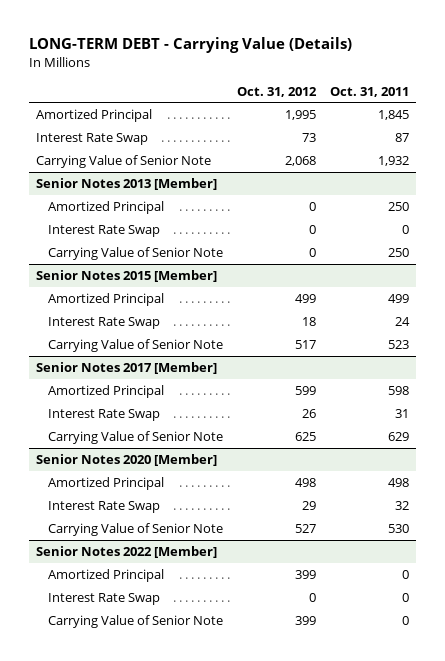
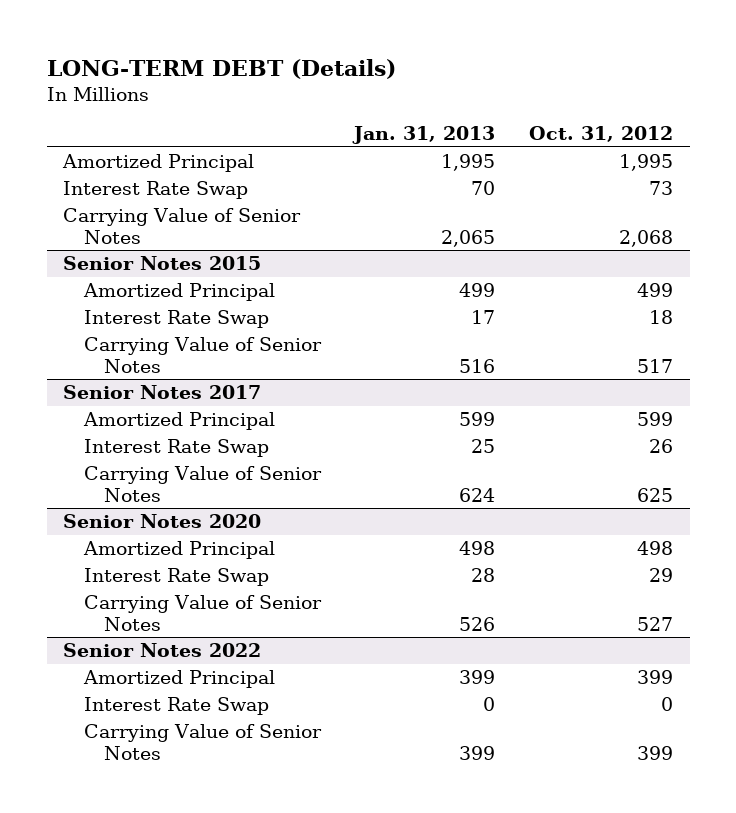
- LONG-TERM DEBT - Carrying Value (Details)
+ LONG-TERM DEBT (Details)
- | Oct. 31, 2012 | Oct. 31, 2011
+ | Jan. 31, 2013 | Oct. 31, 2012
- Carrying Value of Senior Note | 2,068 | 1,932
- Senior Notes 2013 [Member]
- Amortized Principal | 0 | 250
- Interest Rate Swap | 0 | 0
- Carrying Value of Senior Note | 0 | 250
- Senior Notes 2015 [Member]
+ Carrying Value of Senior Notes | 2,065 | 2,068
+ Senior Notes 2015
- Carrying Value of Senior Note | 517 | 523
- Senior Notes 2017 [Member]
+ Carrying Value of Senior Notes | 516 | 517
+ Senior Notes 2017
- Carrying Value of Senior Note | 625 | 629
- Senior Notes 2020 [Member]
+ Carrying Value of Senior Notes | 624 | 625
+ Senior Notes 2020
- Carrying Value of Senior Note | 527 | 530
- Senior Notes 2022 [Member]
+ Carrying Value of Senior Notes | 526 | 527
+ Senior Notes 2022
- Carrying Value of Senior Note | 399 | 0
+ Carrying Value of Senior Notes | 399 | 399

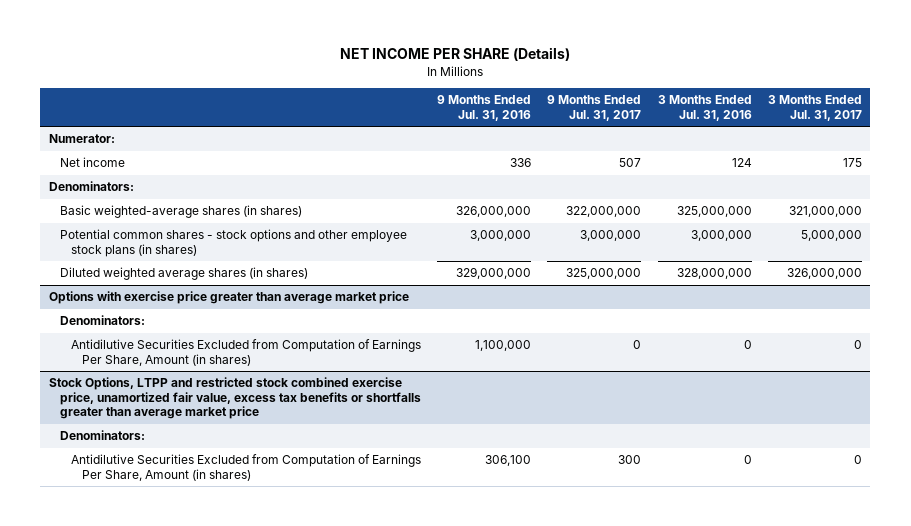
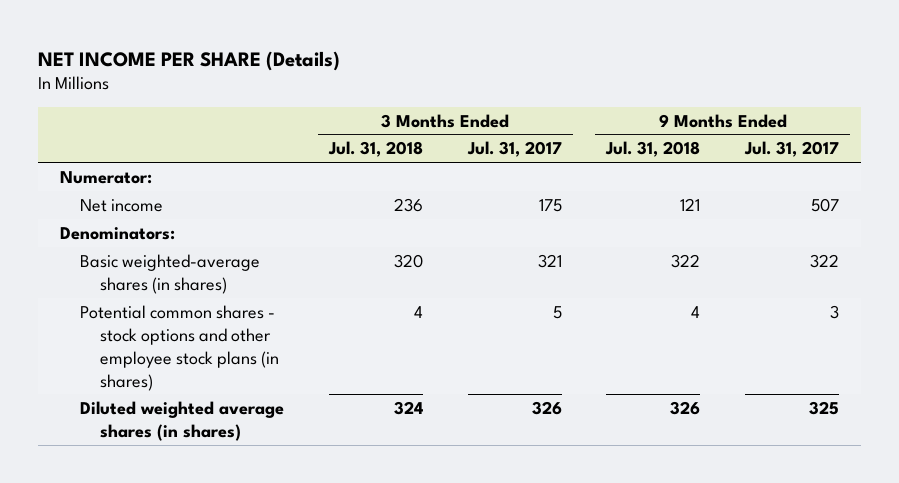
- | 9 Months Ended Jul. 31, 2016 | 9 Months Ended Jul. 31, 2017 | 3 Months Ended Jul. 31, 2016 | 3 Months Ended Jul. 31, 2017
+ | 3 Months Ended Jul. 31, 2018 | 3 Months Ended Jul. 31, 2017 | 9 Months Ended Jul. 31, 2018 | 9 Months Ended Jul. 31, 2017
- Basic weighted-average shares (in shares) | 326,000,000 | 322,000,000 | 325,000,000 | 321,000,000
- Potential common shares - stock options and other employee stock plans (in shares) | 3,000,000 | 3,000,000 | 3,000,000 | 5,000,000
- Diluted weighted average shares (in shares) | 329,000,000 | 325,000,000 | 328,000,000 | 326,000,000
- Options with exercise price greater than average market price
- Denominators:
- Antidilutive Securities Excluded from Computation of Earnings Per Share, Amount (in shares) | 1,100,000 | 0 | 0 | 0
- Stock Options, LTPP and restricted stock combined exercise price, unamortized fair value, excess tax benefits or shortfalls greater than average market price
- Denominators:
- Antidilutive Securities Excluded from Computation of Earnings Per Share, Amount (in shares) | 306,100 | 300 | 0 | 0
+ Basic weighted-average shares (in shares) | 320 | 321 | 322 | 322
+ Potential common shares - stock options and other employee stock plans (in shares) | 4 | 5 | 4 | 3
+ Diluted weighted average shares (in shares) | 324 | 326 | 326 | 325

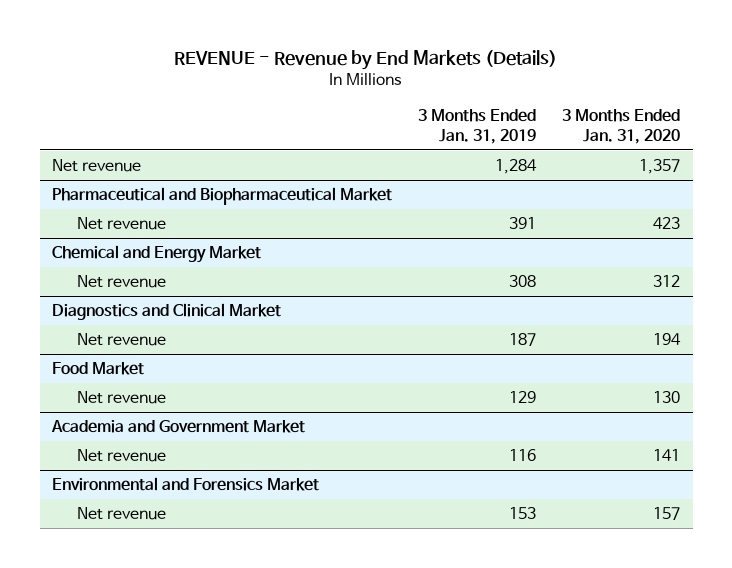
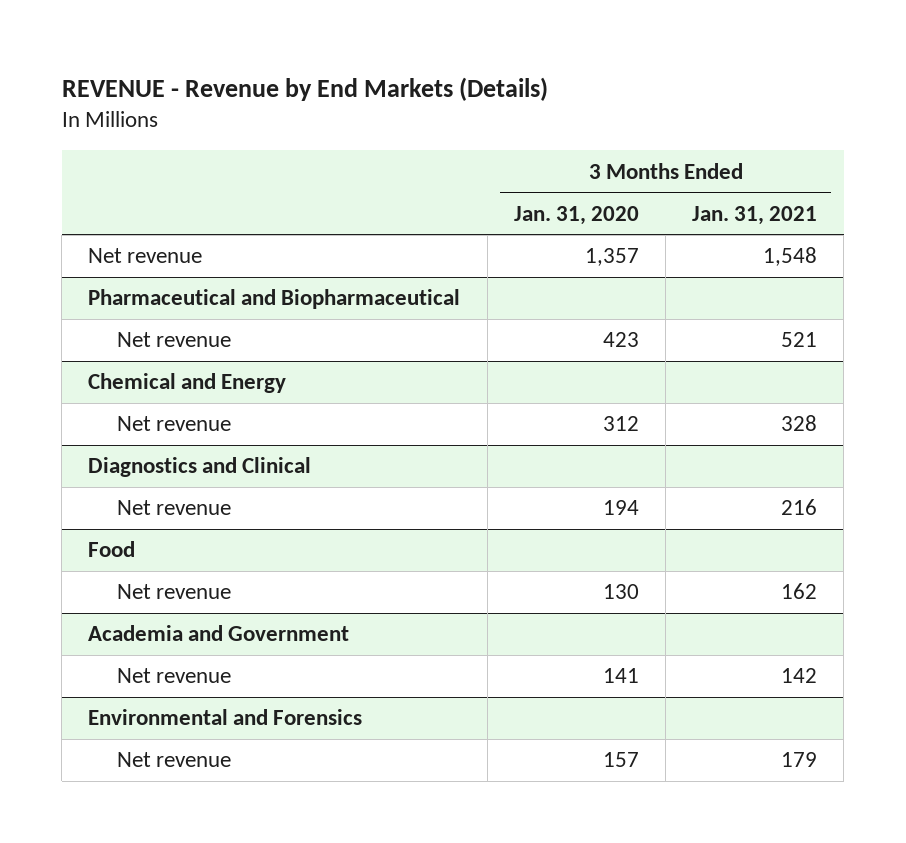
- | 3 Months Ended Jan. 31, 2019 | 3 Months Ended Jan. 31, 2020
+ | 3 Months Ended Jan. 31, 2020 | 3 Months Ended Jan. 31, 2021
- Pharmaceutical and Biopharmaceutical Market
+ Pharmaceutical and Biopharmaceutical
- Chemical and Energy Market
+ Chemical and Energy
- Diagnostics and Clinical Market
+ Diagnostics and Clinical
- Food Market
+ Food
- Academia and Government Market
+ Academia and Government
- Environmental and Forensics Market
+ Environmental and Forensics

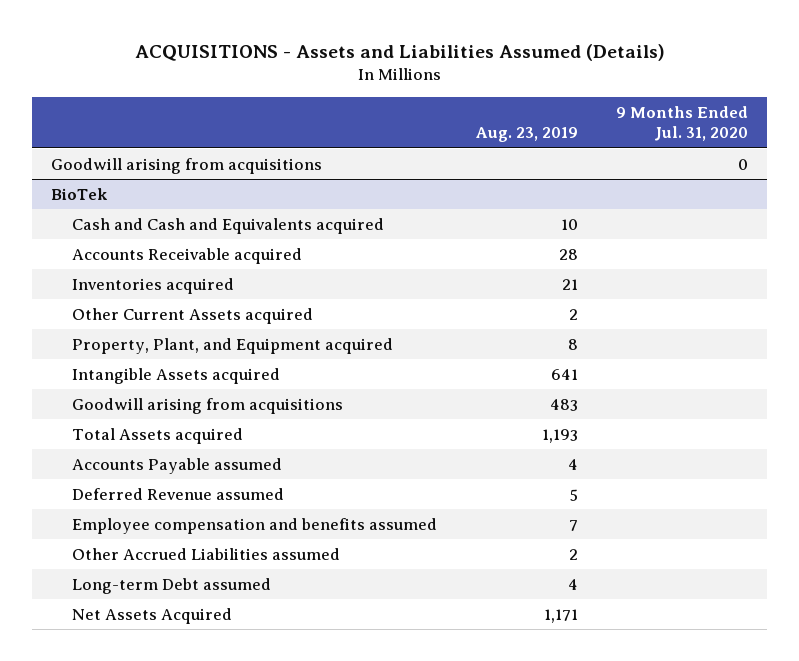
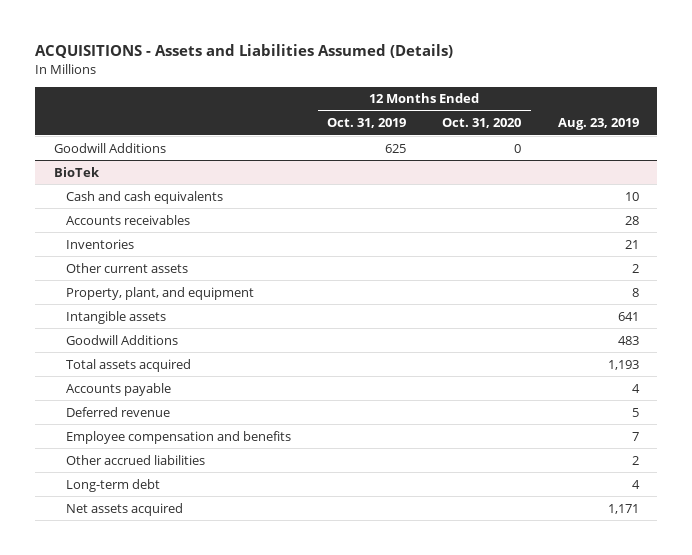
- | Aug. 23, 2019 | 9 Months Ended Jul. 31, 2020
+ | 12 Months Ended Oct. 31, 2019 | 12 Months Ended Oct. 31, 2020 | Aug. 23, 2019
- Goodwill arising from acquisitions | | 0
+ Goodwill Additions | 625 | 0 |
@ BioTek
- Cash and Cash and Equivalents acquired | 10 |
- Accounts Receivable acquired | 28 |
- Inventories acquired | 21 |
- Other Current Assets acquired | 2 |
- Property, Plant, and Equipment acquired | 8 |
- Intangible Assets acquired | 641 |
- Goodwill arising from acquisitions | 483 |
- Total Assets acquired | 1,193 |
- Accounts Payable assumed | 4 |
- Deferred Revenue assumed | 5 |
- Employee compensation and benefits assumed | 7 |
- Other Accrued Liabilities assumed | 2 |
- Long-term Debt assumed | 4 |
- Net Assets Acquired | 1,171 |
+ Cash and cash equivalents | | | 10
+ Accounts receivables | | | 28
+ Inventories | | | 21
+ Other current assets | | | 2
+ Property, plant, and equipment | | | 8
+ Intangible assets | | | 641
+ Goodwill Additions | | | 483
+ Total assets acquired | | | 1,193
+ Accounts payable | | | 4
+ Deferred revenue | | | 5
+ Employee compensation and benefits | | | 7
+ Other accrued liabilities | | | 2
+ Long-term debt | | | 4
+ Net assets acquired | | | 1,171

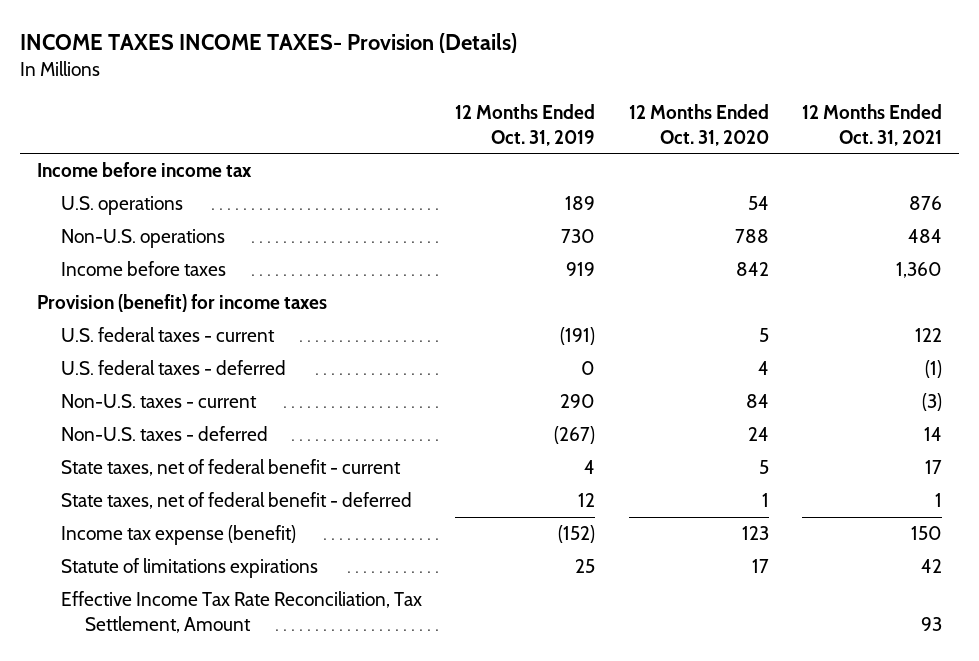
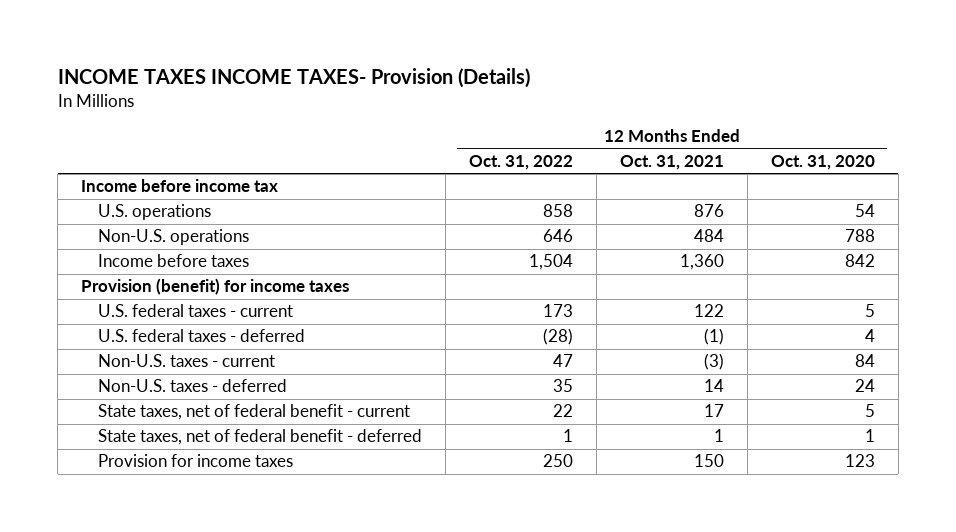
- | 12 Months Ended Oct. 31, 2019 | 12 Months Ended Oct. 31, 2020 | 12 Months Ended Oct. 31, 2021
+ | 12 Months Ended Oct. 31, 2022 | 12 Months Ended Oct. 31, 2021 | 12 Months Ended Oct. 31, 2020
- Income tax expense (benefit) | (152) | 123 | 150
- Statute of limitations expirations | 25 | 17 | 42
- Effective Income Tax Rate Reconciliation, Tax Settlement, Amount | | | 93
+ Provision for income taxes | 250 | 150 | 123

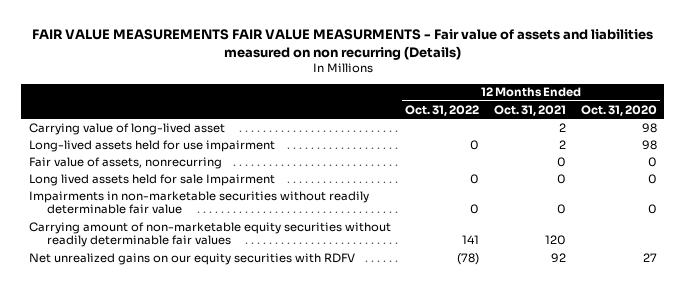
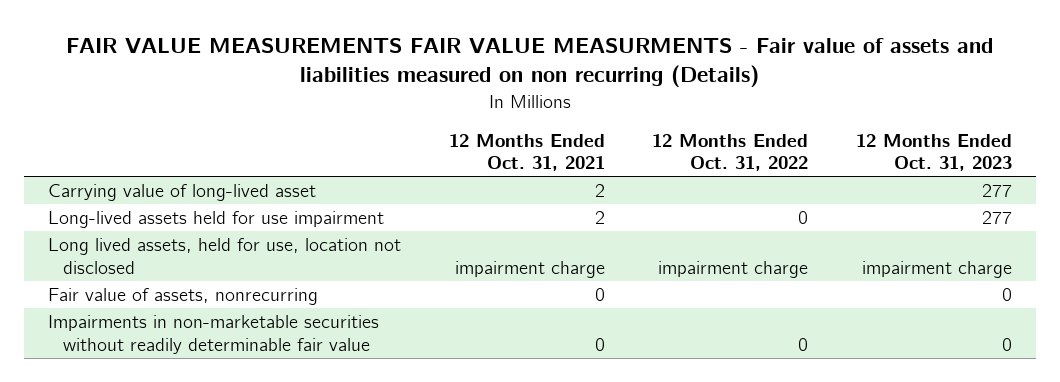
- | 12 Months Ended Oct. 31, 2022 | 12 Months Ended Oct. 31, 2021 | 12 Months Ended Oct. 31, 2020
+ | 12 Months Ended Oct. 31, 2021 | 12 Months Ended Oct. 31, 2022 | 12 Months Ended Oct. 31, 2023
+ Long lived assets, held for use, location not disclosed | impairment charge | impairment charge | impairment charge
- Long lived assets held for sale Impairment | 0 | 0 | 0
- Carrying amount of non-marketable equity securities without readily determinable fair values | 141 | 120 |
- Net unrealized gains on our equity securities with RDFV | (78) | 92 | 27

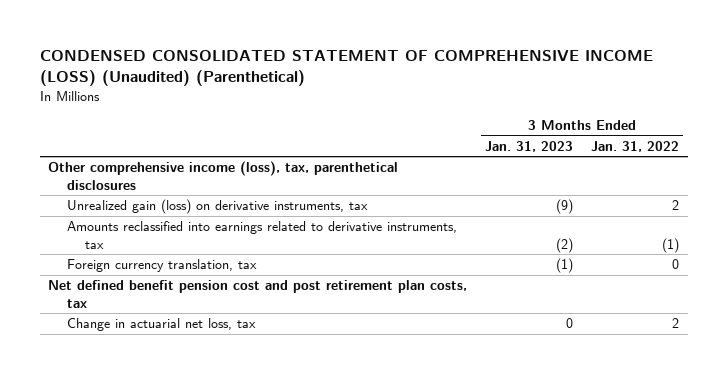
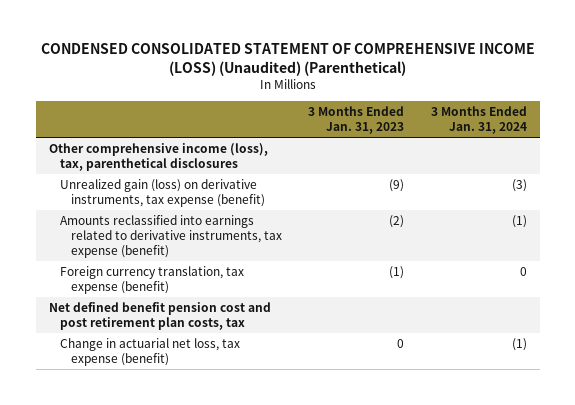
- | 3 Months Ended Jan. 31, 2023 | 3 Months Ended Jan. 31, 2022
+ | 3 Months Ended Jan. 31, 2023 | 3 Months Ended Jan. 31, 2024
- Unrealized gain (loss) on derivative instruments, tax | (9) | 2
- Amounts reclassified into earnings related to derivative instruments, tax | (2) | (1)
- Foreign currency translation, tax | (1) | 0
+ Unrealized gain (loss) on derivative instruments, tax expense (benefit) | (9) | (3)
+ Amounts reclassified into earnings related to derivative instruments, tax expense (benefit) | (2) | (1)
+ Foreign currency translation, tax expense (benefit) | (1) | 0
- Change in actuarial net loss, tax | 0 | 2
+ Change in actuarial net loss, tax expense (benefit) | 0 | (1)

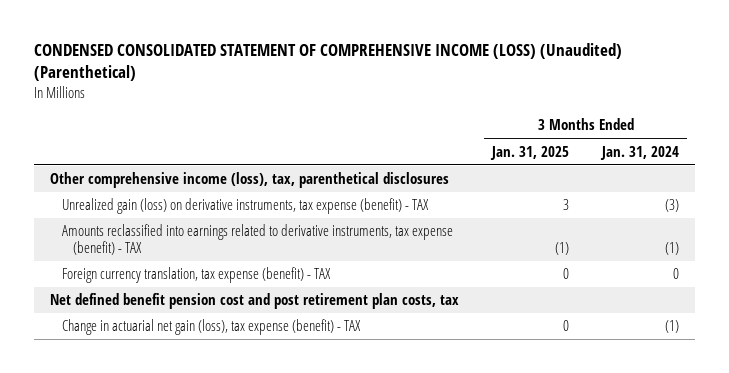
- | 3 Months Ended Jan. 31, 2023 | 3 Months Ended Jan. 31, 2024
+ | 3 Months Ended Jan. 31, 2025 | 3 Months Ended Jan. 31, 2024
- Unrealized gain (loss) on derivative instruments, tax expense (benefit) | (9) | (3)
- Amounts reclassified into earnings related to derivative instruments, tax expense (benefit) | (2) | (1)
- Foreign currency translation, tax expense (benefit) | (1) | 0
+ Unrealized gain (loss) on derivative instruments, tax expense (benefit) - TAX | 3 | (3)
+ Amounts reclassified into earnings related to derivative instruments, tax expense (benefit) - TAX | (1) | (1)
+ Foreign currency translation, tax expense (benefit) - TAX | 0 | 0
- Change in actuarial net loss, tax expense (benefit) | 0 | (1)
+ Change in actuarial net gain (loss), tax expense (benefit) - TAX | 0 | (1)

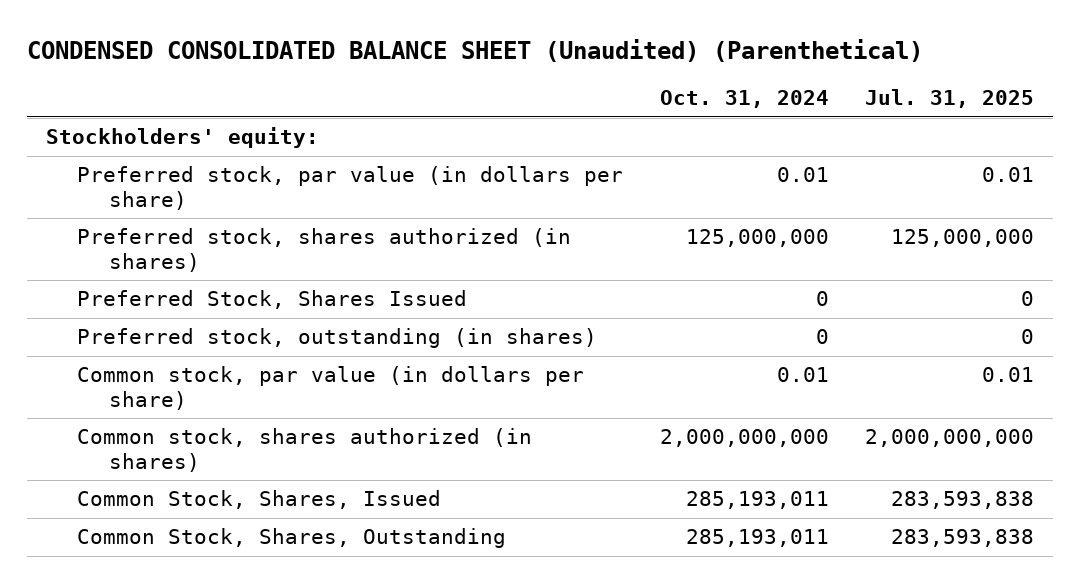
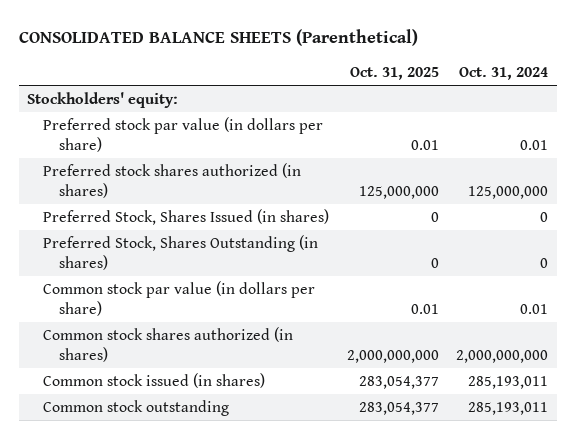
- CONDENSED CONSOLIDATED BALANCE SHEET (Unaudited) (Parenthetical)
+ CONSOLIDATED BALANCE SHEETS (Parenthetical)
- | Oct. 31, 2024 | Jul. 31, 2025
+ | Oct. 31, 2025 | Oct. 31, 2024
- Preferred stock, par value (in dollars per share) | 0.01 | 0.01
- Preferred stock, shares authorized (in shares) | 125,000,000 | 125,000,000
- Preferred Stock, Shares Issued | 0 | 0
- Preferred stock, outstanding (in shares) | 0 | 0
- Common stock, par value (in dollars per share) | 0.01 | 0.01
- Common stock, shares authorized (in shares) | 2,000,000,000 | 2,000,000,000
- Common Stock, Shares, Issued | 285,193,011 | 283,593,838
- Common Stock, Shares, Outstanding | 285,193,011 | 283,593,838
+ Preferred stock par value (in dollars per share) | 0.01 | 0.01
+ Preferred stock shares authorized (in shares) | 125,000,000 | 125,000,000
+ Preferred Stock, Shares Issued (in shares) | 0 | 0
+ Preferred Stock, Shares Outstanding (in shares) | 0 | 0
+ Common stock par value (in dollars per share) | 0.01 | 0.01
+ Common stock shares authorized (in shares) | 2,000,000,000 | 2,000,000,000
+ Common stock issued (in shares) | 283,054,377 | 285,193,011
+ Common stock outstanding | 283,054,377 | 285,193,011

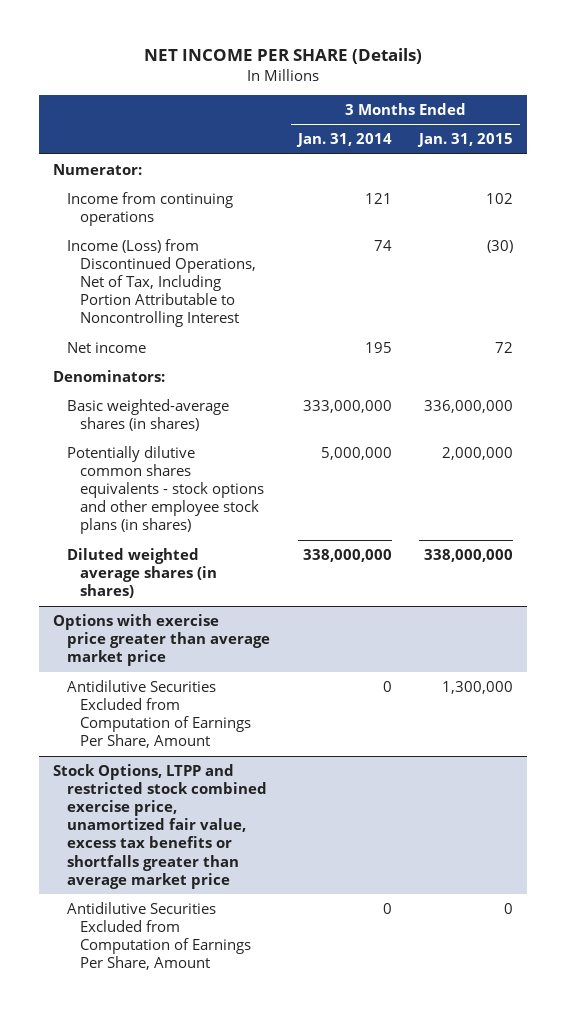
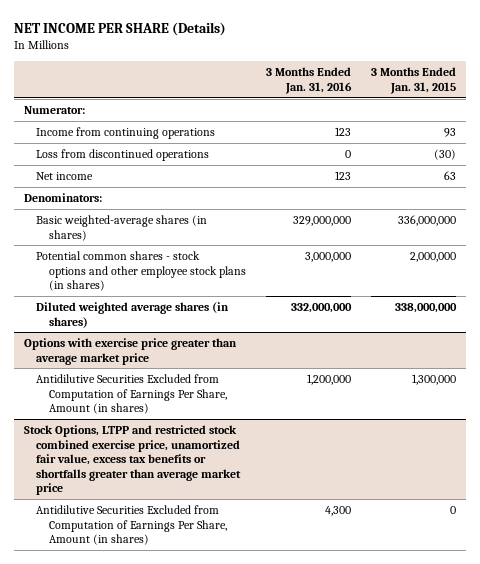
- | 3 Months Ended Jan. 31, 2014 | 3 Months Ended Jan. 31, 2015
+ | 3 Months Ended Jan. 31, 2016 | 3 Months Ended Jan. 31, 2015
- Income from continuing operations | 121 | 102
- Income (Loss) from Discontinued Operations, Net of Tax, Including Portion Attributable to Noncontrolling Interest | 74 | (30)
- Net income | 195 | 72
+ Income from continuing operations | 123 | 93
+ Loss from discontinued operations | 0 | (30)
+ Net income | 123 | 63
- Potentially dilutive common shares equivalents - stock options and other employee stock plans (in shares) | 5,000,000 | 2,000,000
+ Potential common shares - stock options and other employee stock plans (in shares) | 3,000,000 | 2,000,000
@ Options with exercise price greater than average market price
- Antidilutive Securities Excluded from Computation of Earnings Per Share, Amount | 0 | 1,300,000
+ Antidilutive Securities Excluded from Computation of Earnings Per Share, Amount (in shares) | 1,200,000 | 1,300,000
@ Stock Options, LTPP and restricted stock combined exercise price, unamortized fair value, excess tax benefits or shortfalls greater than average market price
- Antidilutive Securities Excluded from Computation of Earnings Per Share, Amount | 0 | 0
+ Antidilutive Securities Excluded from Computation of Earnings Per Share, Amount (in shares) | 4,300 | 0

